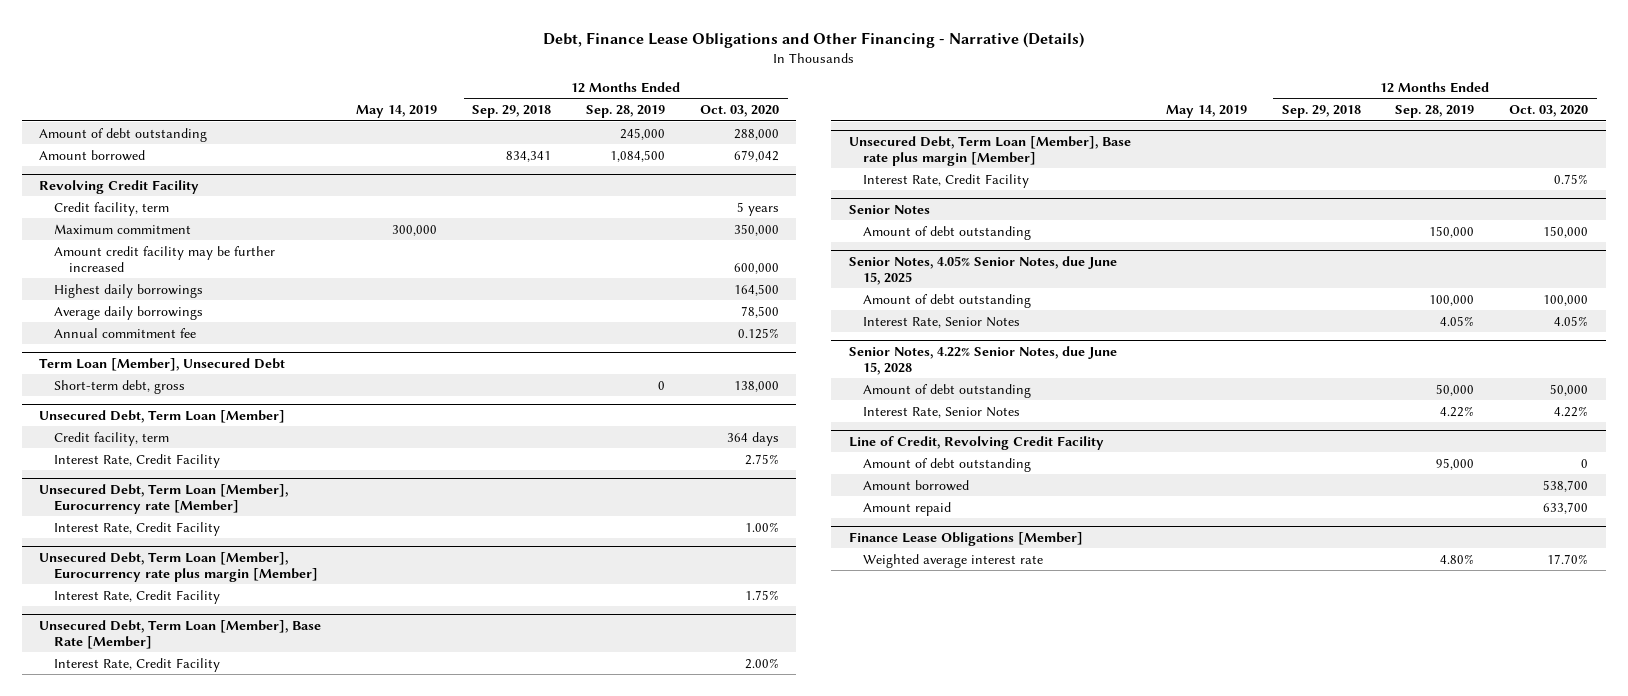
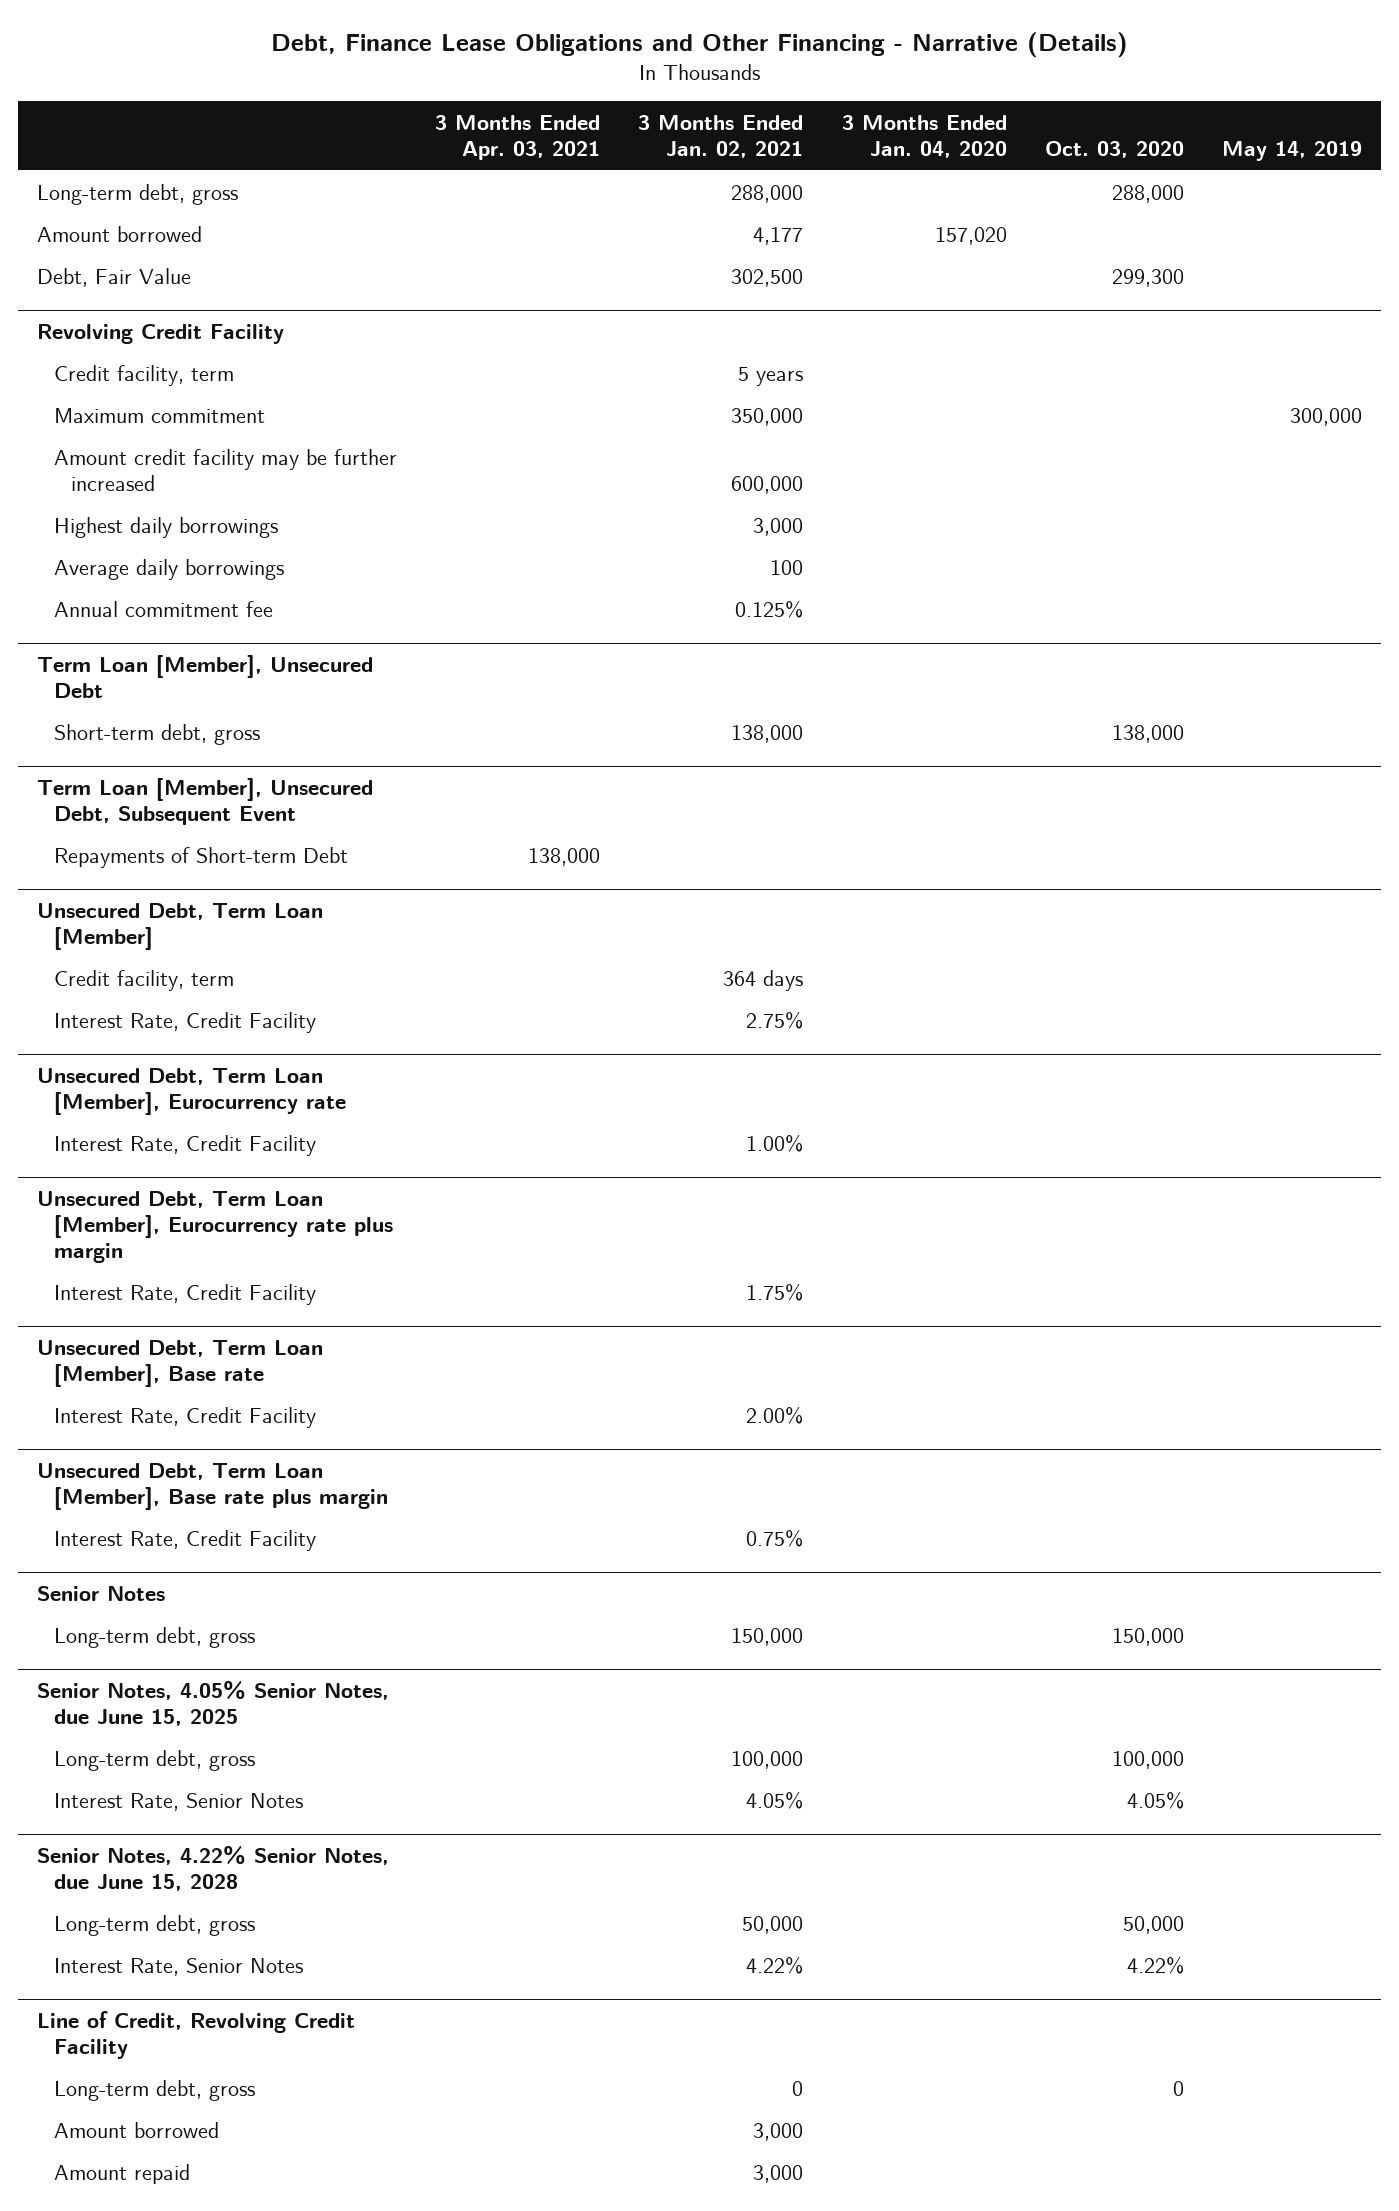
- | May 14, 2019 | 12 Months Ended Sep. 29, 2018 | 12 Months Ended Sep. 28, 2019 | 12 Months Ended Oct. 03, 2020
+ | 3 Months Ended Apr. 03, 2021 | 3 Months Ended Jan. 02, 2021 | 3 Months Ended Jan. 04, 2020 | Oct. 03, 2020 | May 14, 2019
- Amount of debt outstanding | | | 245,000 | 288,000
+ Long-term debt, gross | | 288,000 | | 288,000 |
+ Debt, Fair Value | | 302,500 | | 299,300 |
+ Term Loan [Member], Unsecured Debt, Subsequent Event
+ Repayments of Short-term Debt | 138,000 | | | |
- Unsecured Debt, Term Loan [Member], Eurocurrency rate [Member]
+ Unsecured Debt, Term Loan [Member], Eurocurrency rate
- Unsecured Debt, Term Loan [Member], Eurocurrency rate plus margin [Member]
+ Unsecured Debt, Term Loan [Member], Eurocurrency rate plus margin
- Unsecured Debt, Term Loan [Member], Base Rate [Member]
+ Unsecured Debt, Term Loan [Member], Base rate
- Unsecured Debt, Term Loan [Member], Base rate plus margin [Member]
+ Unsecured Debt, Term Loan [Member], Base rate plus margin
@ Senior Notes
- Amount of debt outstanding | | | 150,000 | 150,000
+ Long-term debt, gross | | 150,000 | | 150,000 |
@ Senior Notes, 4.05% Senior Notes, due June 15, 2025
- Amount of debt outstanding | | | 100,000 | 100,000
+ Long-term debt, gross | | 100,000 | | 100,000 |
@ Senior Notes, 4.22% Senior Notes, due June 15, 2028
- Amount of debt outstanding | | | 50,000 | 50,000
+ Long-term debt, gross | | 50,000 | | 50,000 |
@ Line of Credit, Revolving Credit Facility
- Amount of debt outstanding | | | 95,000 | 0
+ Long-term debt, gross | | 0 | | 0 |
- Finance Lease Obligations [Member]
- Weighted average interest rate | | | 4.80% | 17.70%

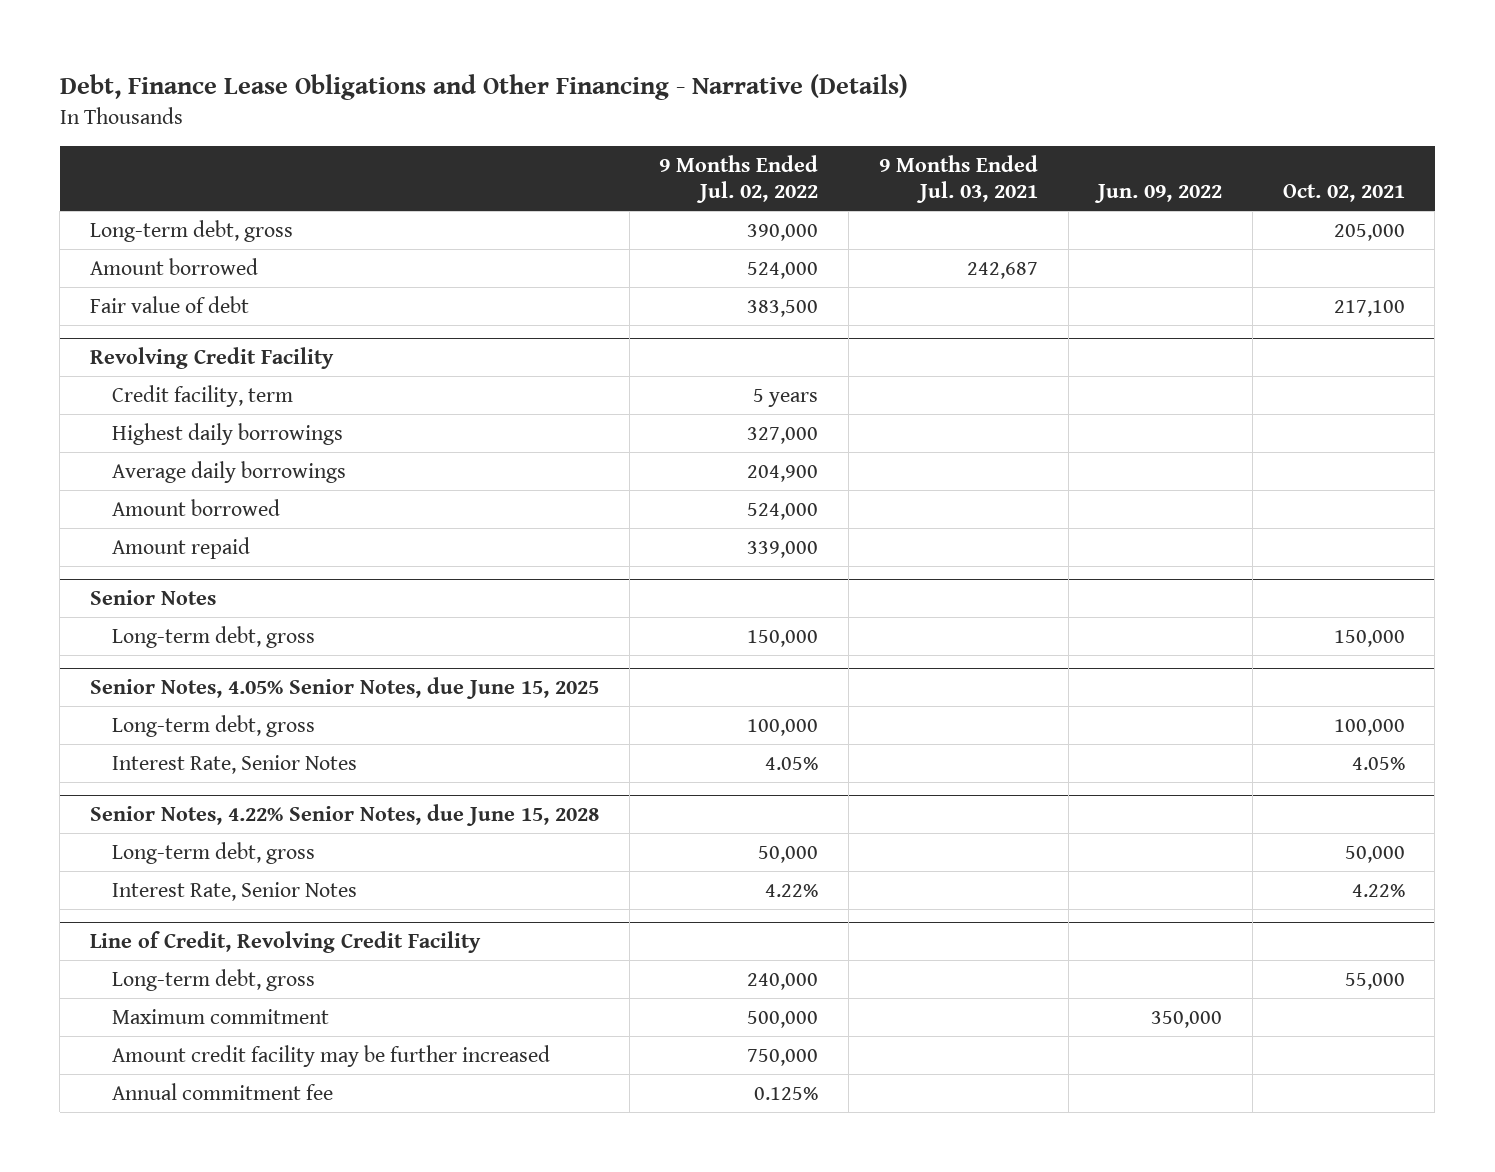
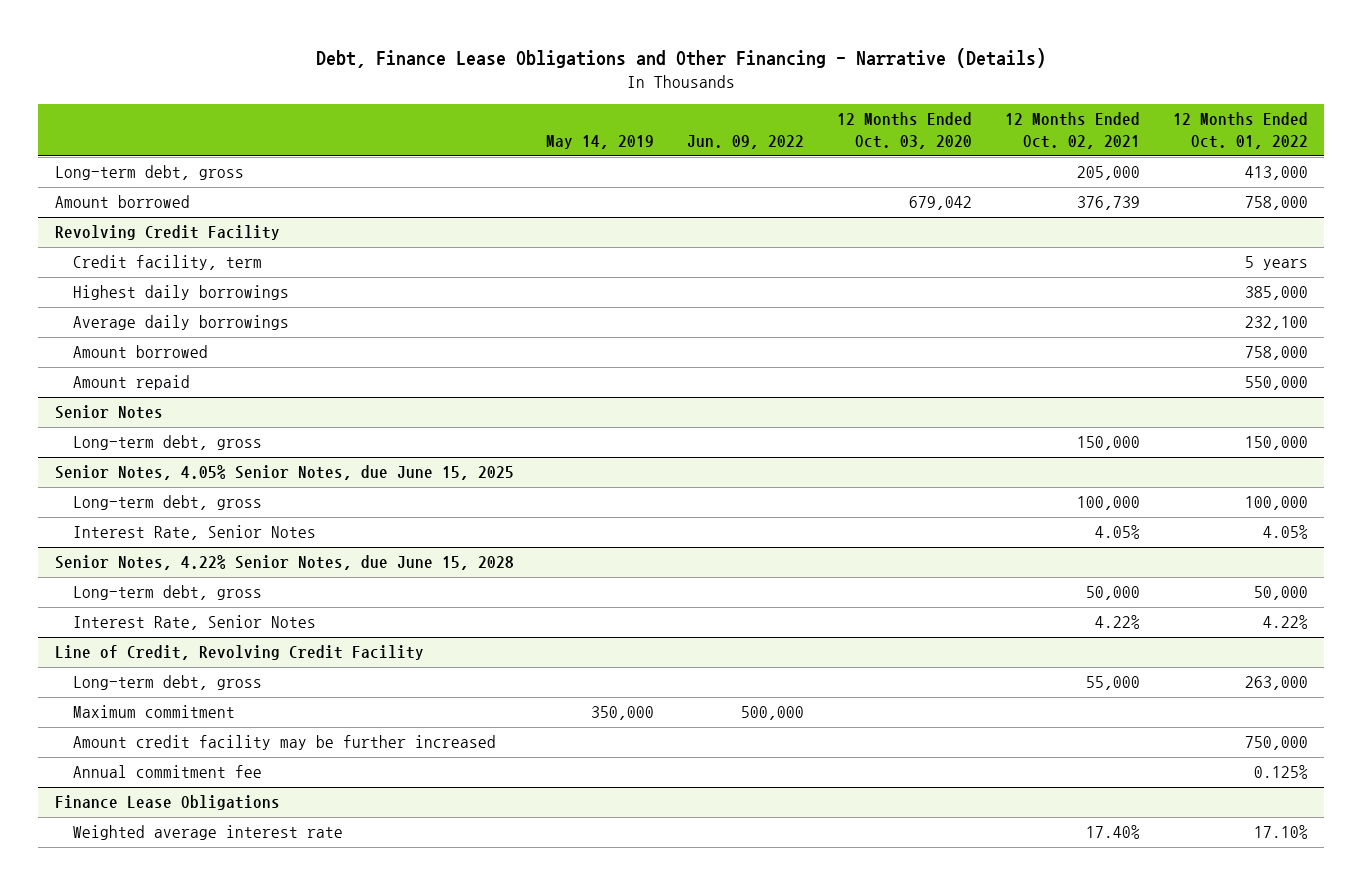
- | 9 Months Ended Jul. 02, 2022 | 9 Months Ended Jul. 03, 2021 | Jun. 09, 2022 | Oct. 02, 2021
+ | May 14, 2019 | Jun. 09, 2022 | 12 Months Ended Oct. 03, 2020 | 12 Months Ended Oct. 02, 2021 | 12 Months Ended Oct. 01, 2022
- Fair value of debt | 383,500 | | | 217,100
@ Line of Credit, Revolving Credit Facility
- Maximum commitment | 500,000 | | 350,000 |
+ Maximum commitment | 350,000 | 500,000 | | |
+ Finance Lease Obligations
+ Weighted average interest rate | | | | 17.40% | 17.10%

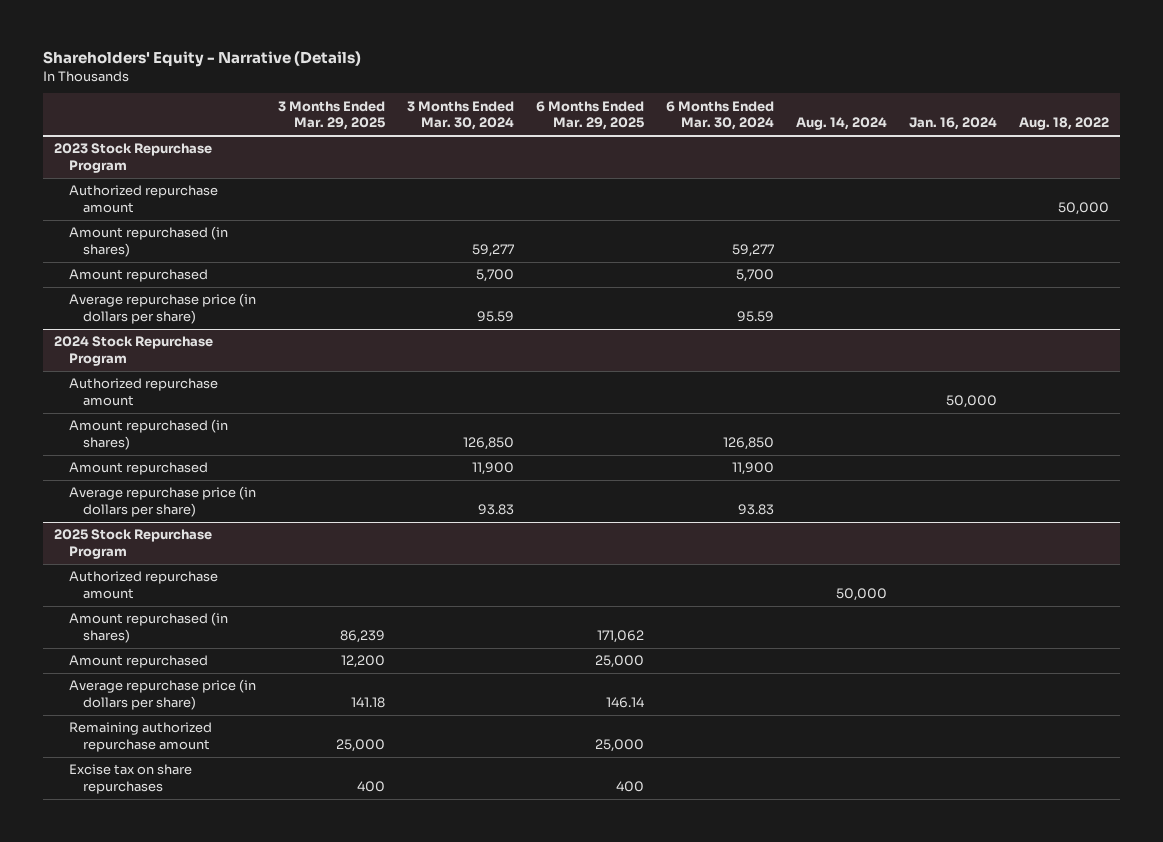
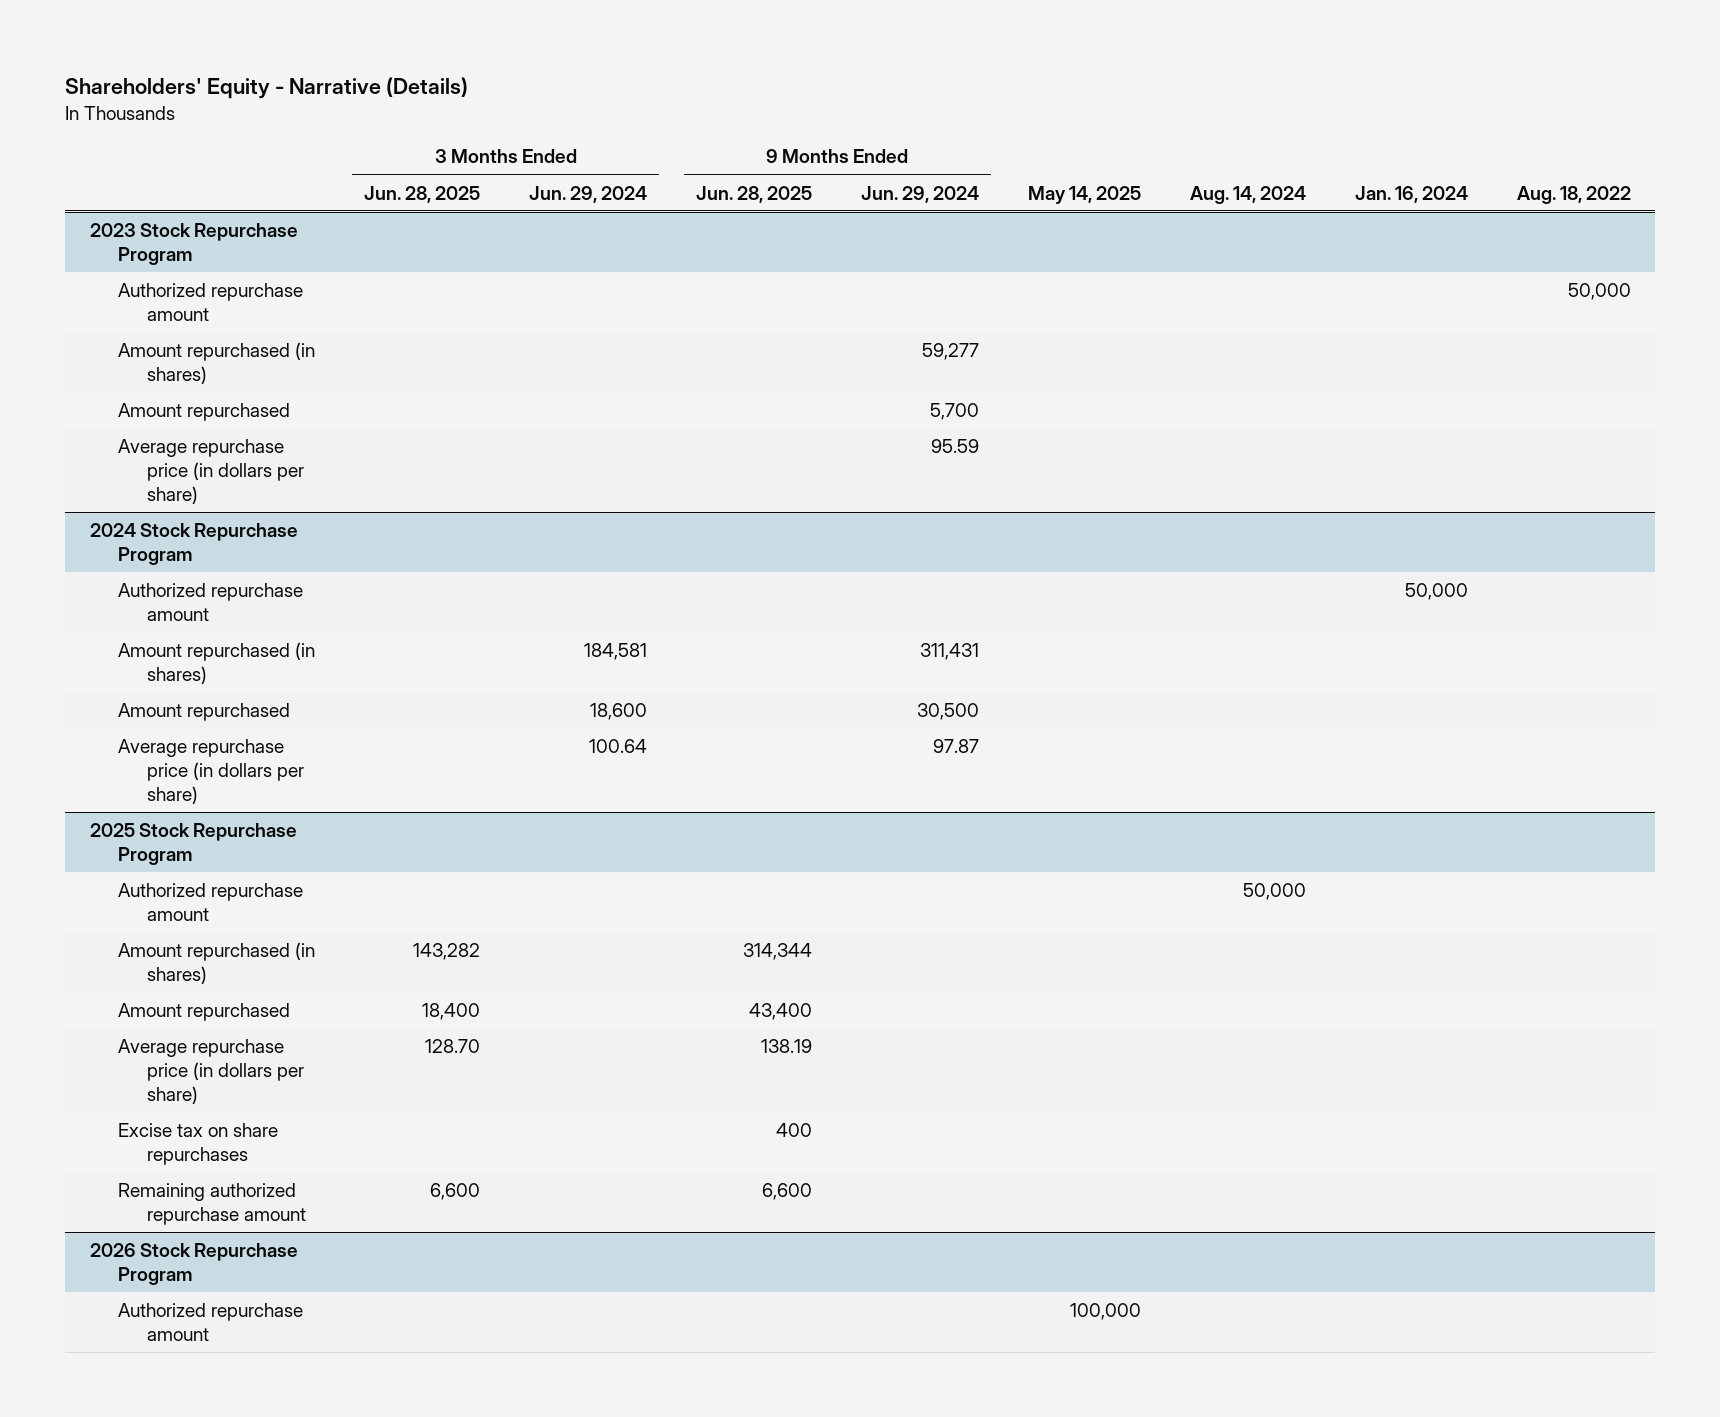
- | 3 Months Ended Mar. 29, 2025 | 3 Months Ended Mar. 30, 2024 | 6 Months Ended Mar. 29, 2025 | 6 Months Ended Mar. 30, 2024 | Aug. 14, 2024 | Jan. 16, 2024 | Aug. 18, 2022
+ | 3 Months Ended Jun. 28, 2025 | 3 Months Ended Jun. 29, 2024 | 9 Months Ended Jun. 28, 2025 | 9 Months Ended Jun. 29, 2024 | May 14, 2025 | Aug. 14, 2024 | Jan. 16, 2024 | Aug. 18, 2022
@ 2025 Stock Repurchase Program
moved down: Remaining authorized repurchase amount | 6,600 | | 6,600 | | | | |
+ 2026 Stock Repurchase Program
+ Authorized repurchase amount | | | | | 100,000 | | |

